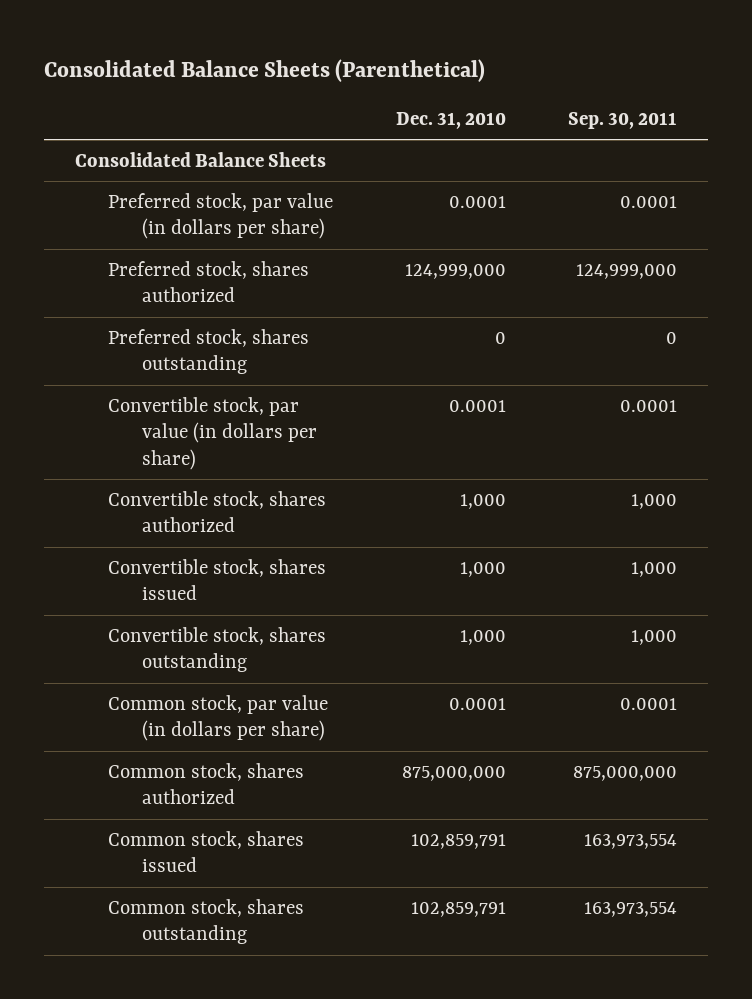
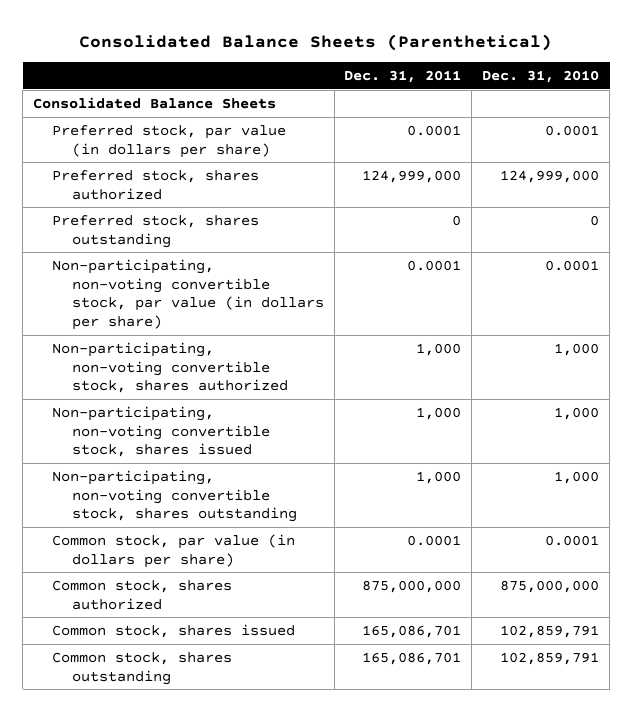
- | Dec. 31, 2010 | Sep. 30, 2011
+ | Dec. 31, 2011 | Dec. 31, 2010
- Convertible stock, par value (in dollars per share) | 0.0001 | 0.0001
- Convertible stock, shares authorized | 1,000 | 1,000
- Convertible stock, shares issued | 1,000 | 1,000
- Convertible stock, shares outstanding | 1,000 | 1,000
+ Non-participating, non-voting convertible stock, par value (in dollars per share) | 0.0001 | 0.0001
+ Non-participating, non-voting convertible stock, shares authorized | 1,000 | 1,000
+ Non-participating, non-voting convertible stock, shares issued | 1,000 | 1,000
+ Non-participating, non-voting convertible stock, shares outstanding | 1,000 | 1,000

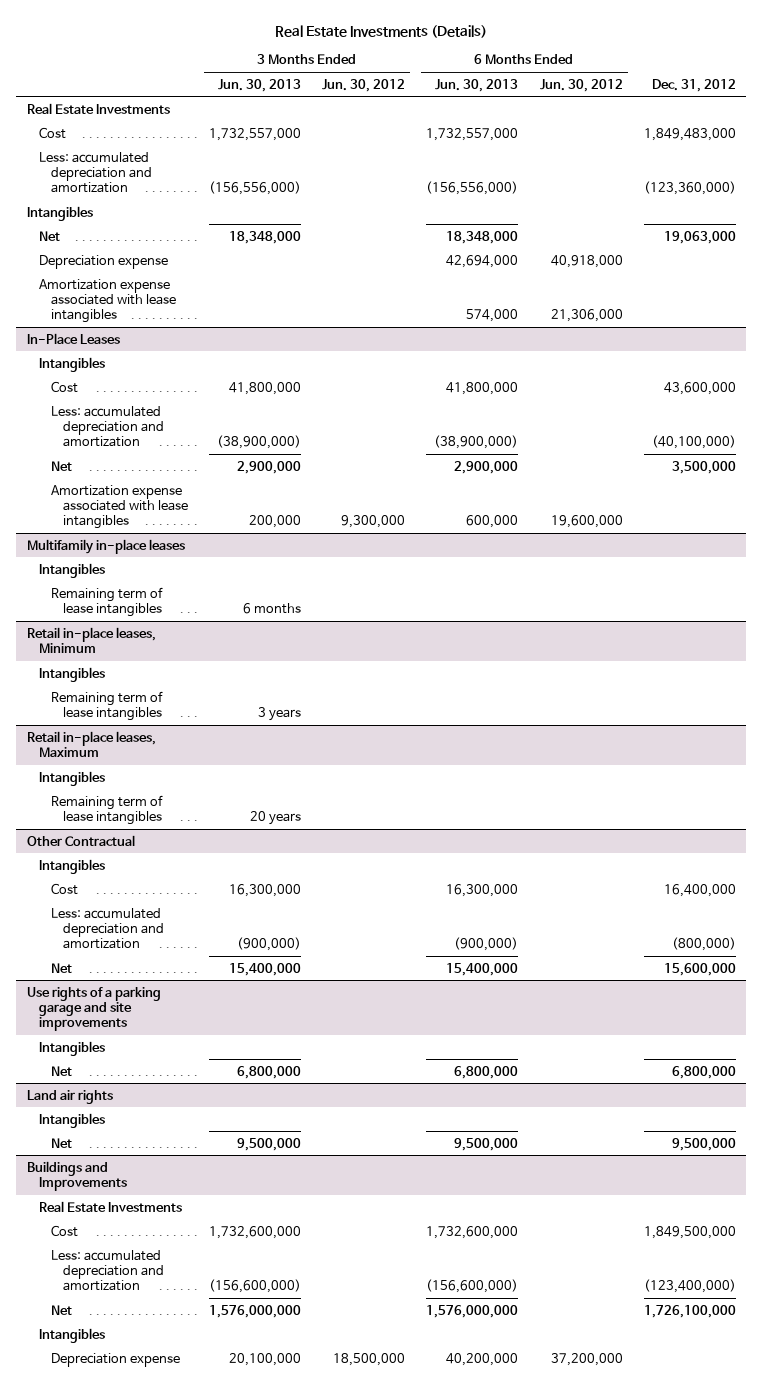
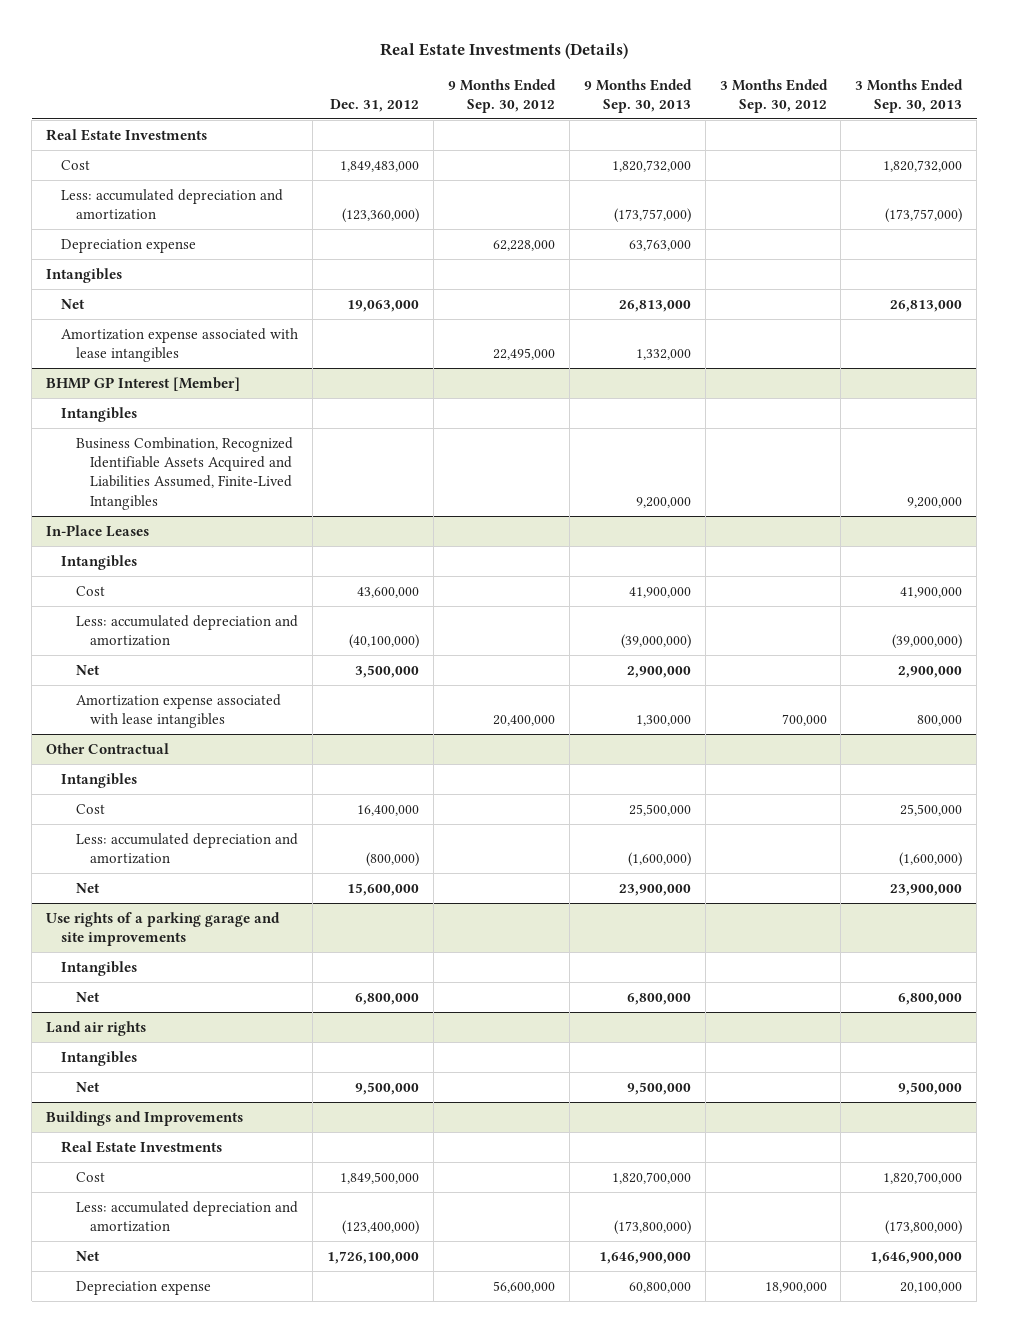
- | 3 Months Ended Jun. 30, 2013 | 3 Months Ended Jun. 30, 2012 | 6 Months Ended Jun. 30, 2013 | 6 Months Ended Jun. 30, 2012 | Dec. 31, 2012
+ | Dec. 31, 2012 | 9 Months Ended Sep. 30, 2012 | 9 Months Ended Sep. 30, 2013 | 3 Months Ended Sep. 30, 2012 | 3 Months Ended Sep. 30, 2013
moved up: Depreciation expense | | 62,228,000 | 63,763,000 | |
+ BHMP GP Interest [Member]
+ Intangibles
+ Business Combination, Recognized Identifiable Assets Acquired and Liabilities Assumed, Finite-Lived Intangibles | | | 9,200,000 | | 9,200,000
- Multifamily in-place leases
- Intangibles
- Remaining term of lease intangibles | 6 months | | | |
- Retail in-place leases, Minimum
- Intangibles
- Remaining term of lease intangibles | 3 years | | | |
- Retail in-place leases, Maximum
- Intangibles
- Remaining term of lease intangibles | 20 years | | | |
@ Buildings and Improvements
- Intangibles

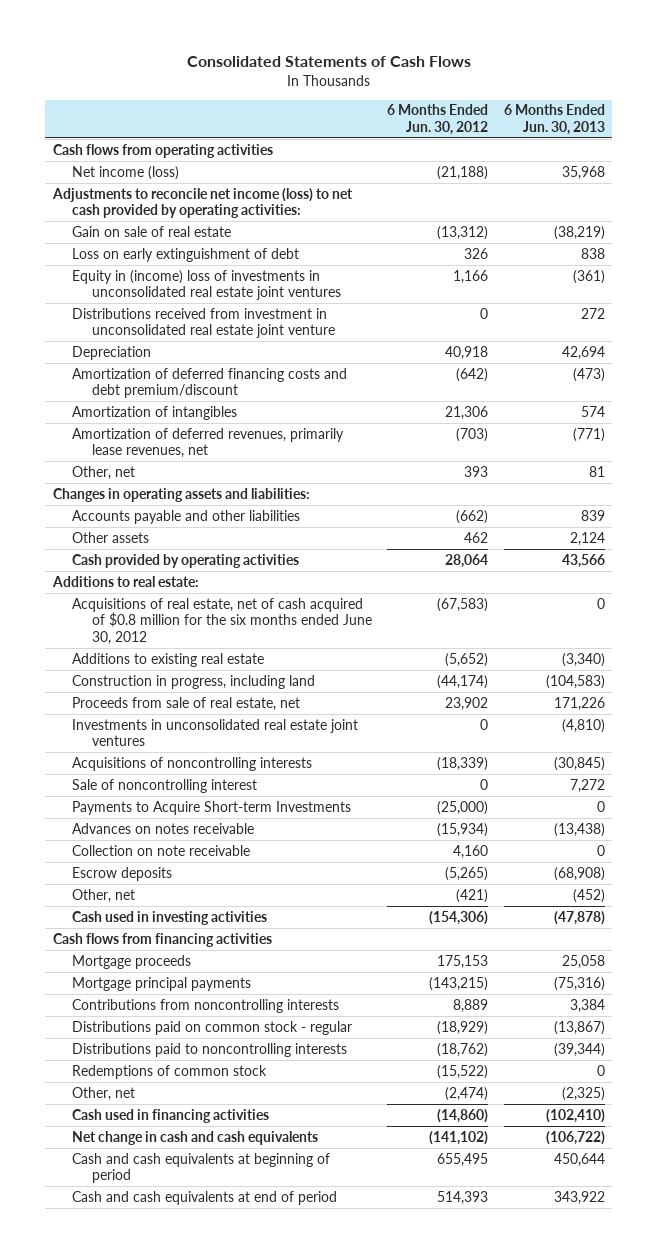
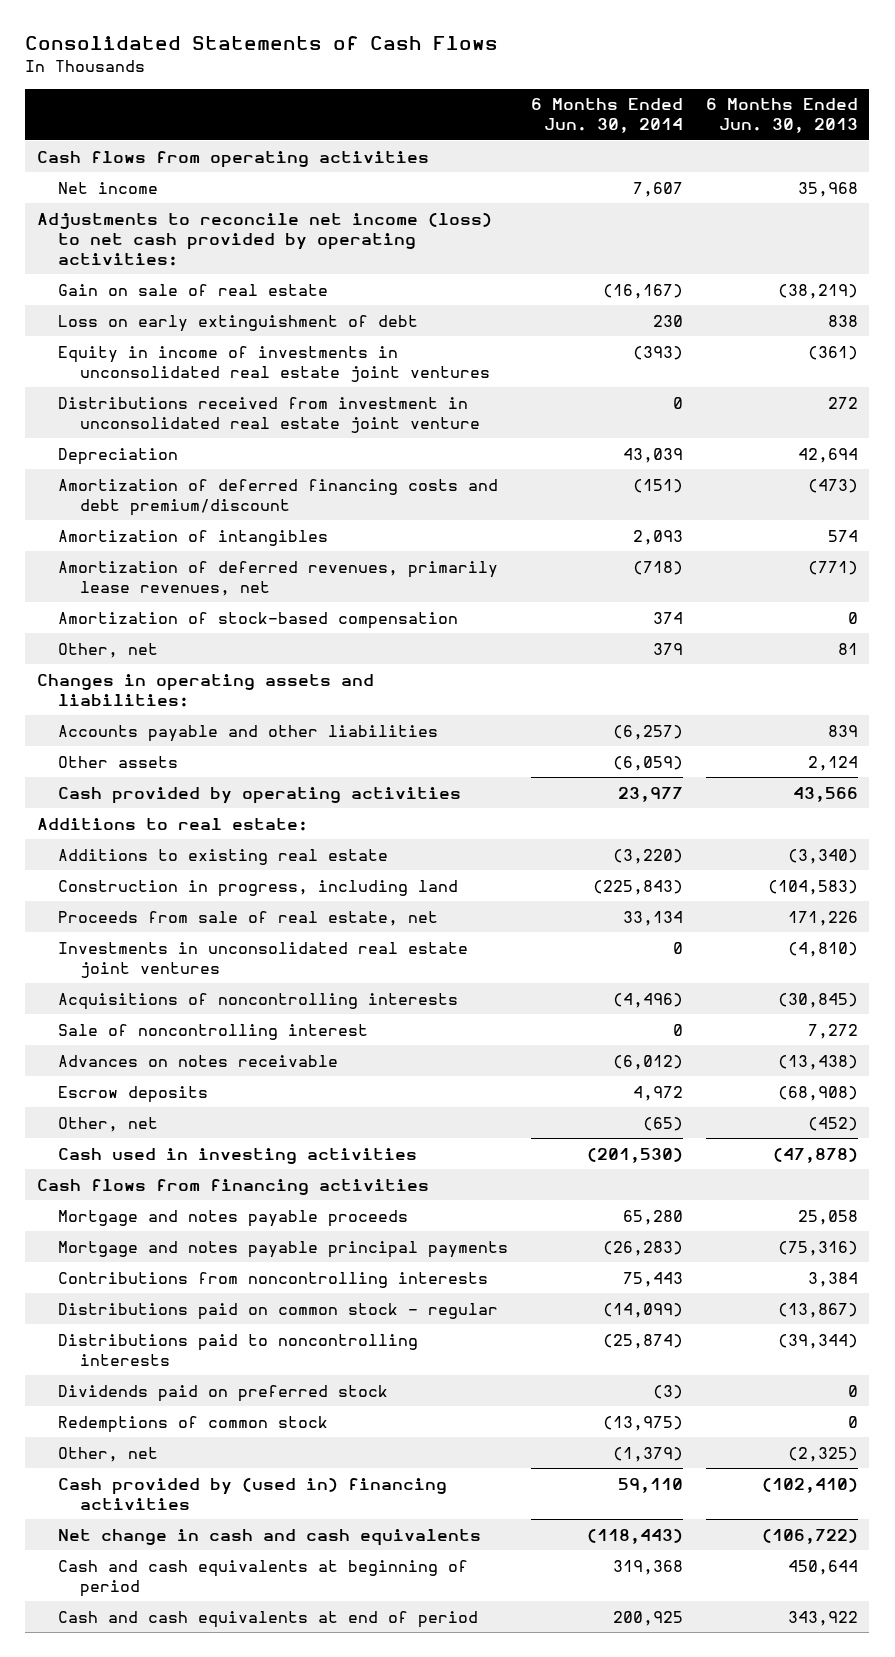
- | 6 Months Ended Jun. 30, 2012 | 6 Months Ended Jun. 30, 2013
+ | 6 Months Ended Jun. 30, 2014 | 6 Months Ended Jun. 30, 2013
- Net income (loss) | (21,188) | 35,968
+ Net income | 7,607 | 35,968
- Equity in (income) loss of investments in unconsolidated real estate joint ventures | 1,166 | (361)
+ Equity in income of investments in unconsolidated real estate joint ventures | (393) | (361)
+ Amortization of stock-based compensation | 374 | 0
- Acquisitions of real estate, net of cash acquired of $0.8 million for the six months ended June 30, 2012 | (67,583) | 0
- Payments to Acquire Short-term Investments | (25,000) | 0
- Collection on note receivable | 4,160 | 0
- Mortgage proceeds | 175,153 | 25,058
- Mortgage principal payments | (143,215) | (75,316)
+ Mortgage and notes payable proceeds | 65,280 | 25,058
+ Mortgage and notes payable principal payments | (26,283) | (75,316)
+ Dividends paid on preferred stock | (3) | 0
- Cash used in financing activities | (14,860) | (102,410)
+ Cash provided by (used in) financing activities | 59,110 | (102,410)

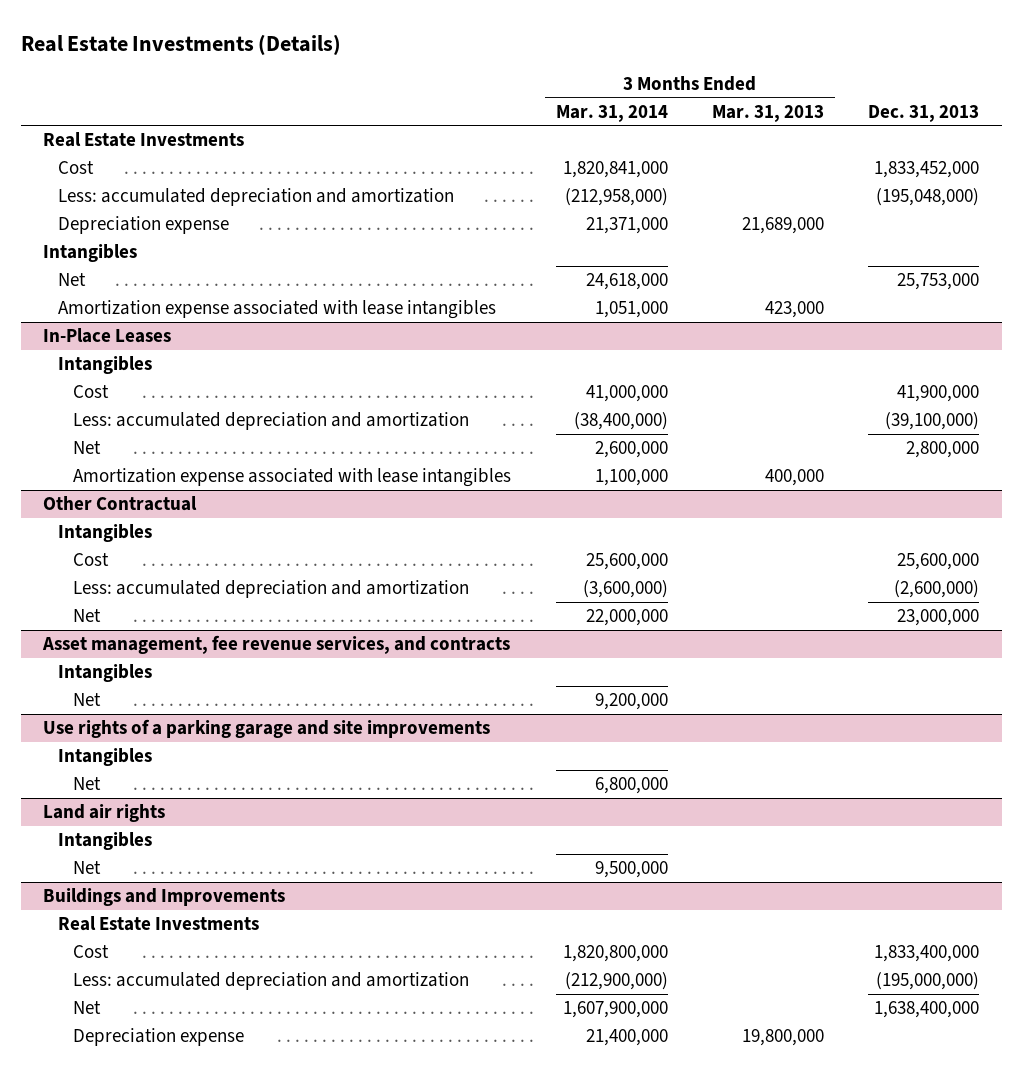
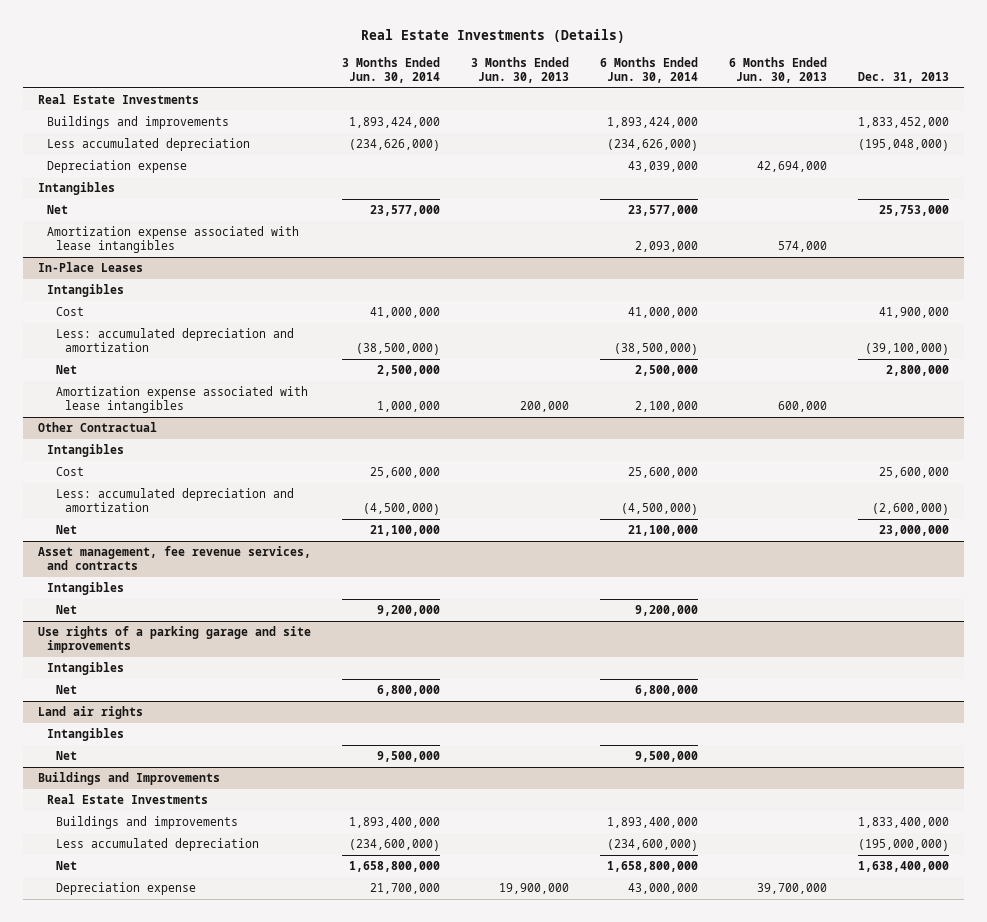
- | 3 Months Ended Mar. 31, 2014 | 3 Months Ended Mar. 31, 2013 | Dec. 31, 2013
+ | 3 Months Ended Jun. 30, 2014 | 3 Months Ended Jun. 30, 2013 | 6 Months Ended Jun. 30, 2014 | 6 Months Ended Jun. 30, 2013 | Dec. 31, 2013
- Cost | 1,820,841,000 | | 1,833,452,000
- Less: accumulated depreciation and amortization | (212,958,000) | | (195,048,000)
+ Buildings and improvements | 1,893,424,000 | | 1,893,424,000 | | 1,833,452,000
+ Less accumulated depreciation | (234,626,000) | | (234,626,000) | | (195,048,000)
@ Buildings and Improvements
- Cost | 1,820,800,000 | | 1,833,400,000
- Less: accumulated depreciation and amortization | (212,900,000) | | (195,000,000)
+ Buildings and improvements | 1,893,400,000 | | 1,893,400,000 | | 1,833,400,000
+ Less accumulated depreciation | (234,600,000) | | (234,600,000) | | (195,000,000)

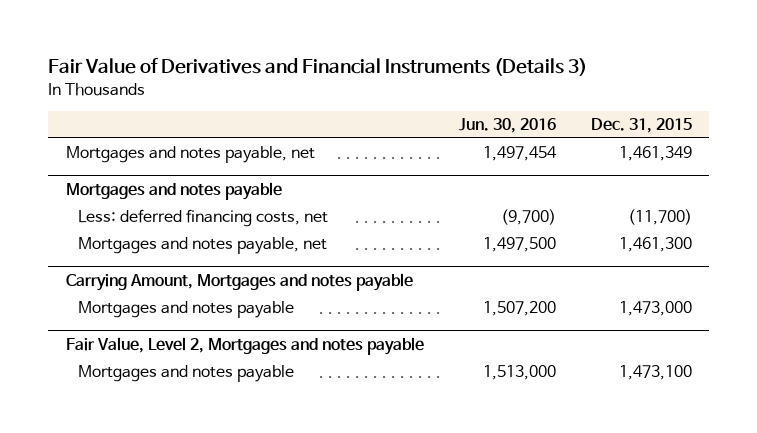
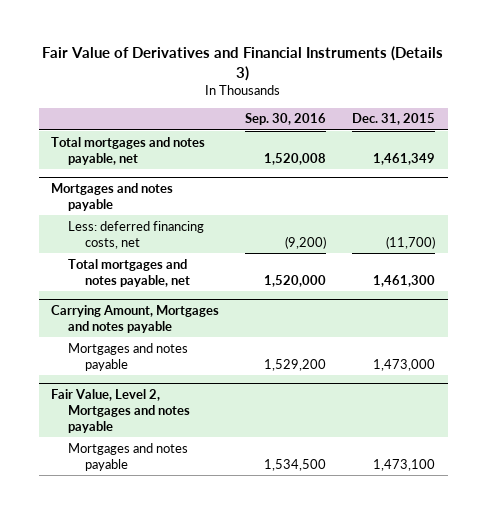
- | Jun. 30, 2016 | Dec. 31, 2015
+ | Sep. 30, 2016 | Dec. 31, 2015
- Mortgages and notes payable, net | 1,497,454 | 1,461,349
+ Total mortgages and notes payable, net | 1,520,008 | 1,461,349
@ Mortgages and notes payable
- Mortgages and notes payable, net | 1,497,500 | 1,461,300
+ Total mortgages and notes payable, net | 1,520,000 | 1,461,300

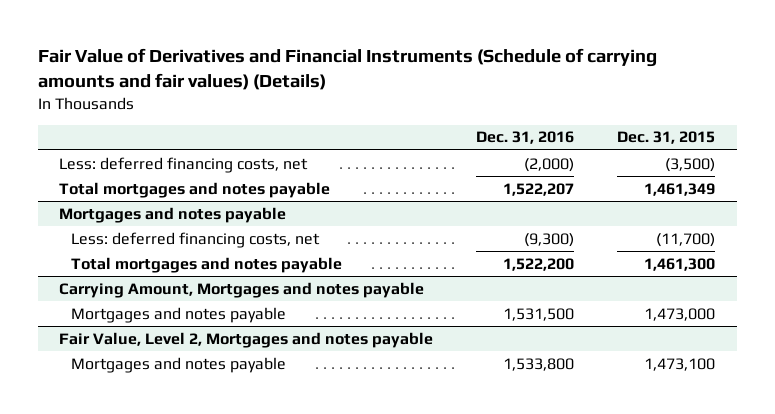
- Fair Value of Derivatives and Financial Instruments (Details 3)
+ Fair Value of Derivatives and Financial Instruments (Schedule of carrying amounts and fair values) (Details)
- | Sep. 30, 2016 | Dec. 31, 2015
+ | Dec. 31, 2016 | Dec. 31, 2015
- Total mortgages and notes payable, net | 1,520,008 | 1,461,349
+ Less: deferred financing costs, net | (2,000) | (3,500)
+ Total mortgages and notes payable | 1,522,207 | 1,461,349
@ Mortgages and notes payable
- Total mortgages and notes payable, net | 1,520,000 | 1,461,300
+ Total mortgages and notes payable | 1,522,200 | 1,461,300

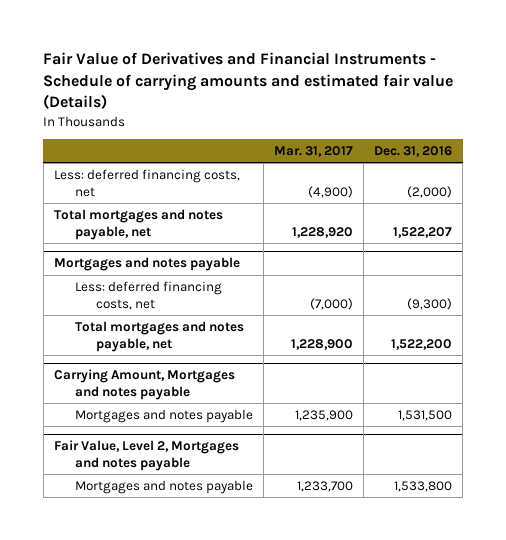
- Fair Value of Derivatives and Financial Instruments (Schedule of carrying amounts and fair values) (Details)
+ Fair Value of Derivatives and Financial Instruments - Schedule of carrying amounts and estimated fair value (Details)
- | Dec. 31, 2016 | Dec. 31, 2015
+ | Mar. 31, 2017 | Dec. 31, 2016
- Total mortgages and notes payable | 1,522,207 | 1,461,349
+ Total mortgages and notes payable, net | 1,228,920 | 1,522,207
@ Mortgages and notes payable
- Total mortgages and notes payable | 1,522,200 | 1,461,300
+ Total mortgages and notes payable, net | 1,228,900 | 1,522,200

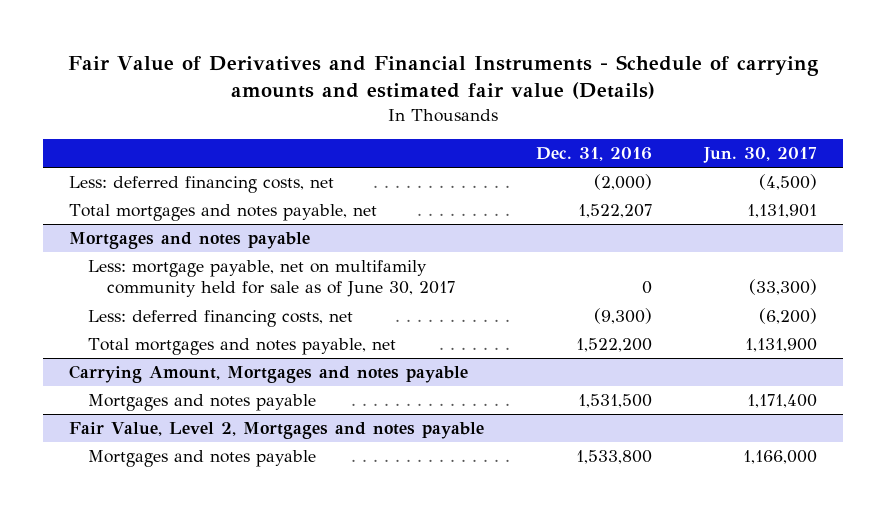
- | Mar. 31, 2017 | Dec. 31, 2016
+ | Dec. 31, 2016 | Jun. 30, 2017
@ Mortgages and notes payable
+ Less: mortgage payable, net on multifamily community held for sale as of June 30, 2017 | 0 | (33,300)

